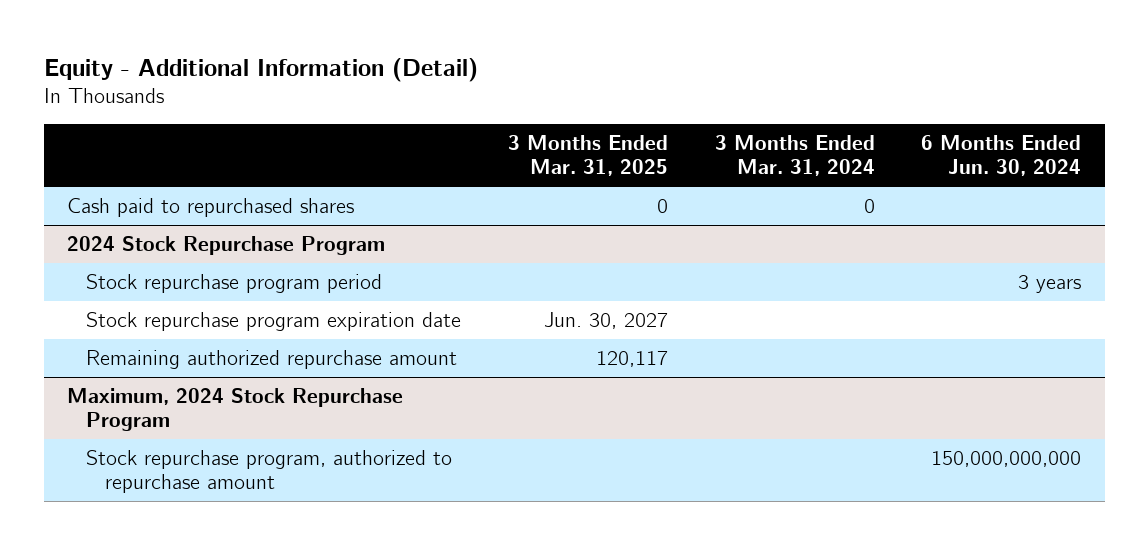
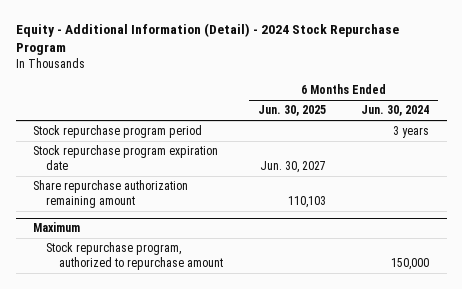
- Equity - Additional Information (Detail)
+ Equity - Additional Information (Detail) - 2024 Stock Repurchase Program
- | 3 Months Ended Mar. 31, 2025 | 3 Months Ended Mar. 31, 2024 | 6 Months Ended Jun. 30, 2024
+ | 6 Months Ended Jun. 30, 2025 | 6 Months Ended Jun. 30, 2024
- Cash paid to repurchased shares | 0 | 0 |
- 2024 Stock Repurchase Program
- Stock repurchase program period | | | 3 years
- Stock repurchase program expiration date | Jun. 30, 2027 | |
- Remaining authorized repurchase amount | 120,117 | |
- Maximum, 2024 Stock Repurchase Program
- Stock repurchase program, authorized to repurchase amount | | | 150,000,000,000
+ Stock repurchase program period | | 3 years
+ Stock repurchase program expiration date | Jun. 30, 2027 |
+ Share repurchase authorization remaining amount | 110,103 |
+ Maximum
+ Stock repurchase program, authorized to repurchase amount | | 150,000

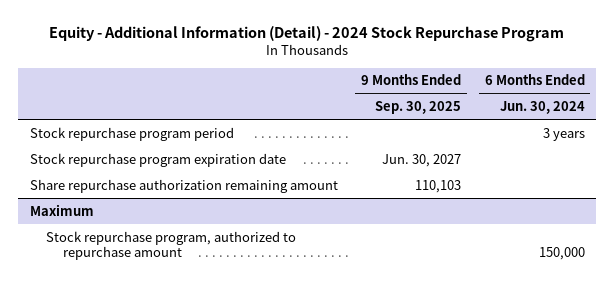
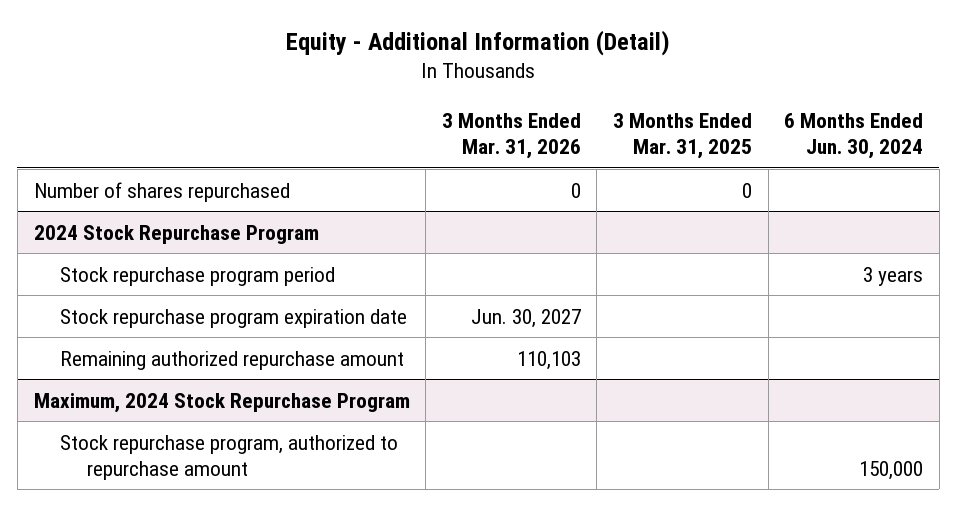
- Equity - Additional Information (Detail) - 2024 Stock Repurchase Program
+ Equity - Additional Information (Detail)
- | 9 Months Ended Sep. 30, 2025 | 6 Months Ended Jun. 30, 2024
+ | 3 Months Ended Mar. 31, 2026 | 3 Months Ended Mar. 31, 2025 | 6 Months Ended Jun. 30, 2024
- Stock repurchase program period | | 3 years
- Stock repurchase program expiration date | Jun. 30, 2027 |
- Share repurchase authorization remaining amount | 110,103 |
- Maximum
+ Number of shares repurchased | 0 | 0 |
+ 2024 Stock Repurchase Program
+ Stock repurchase program period | | | 3 years
+ Stock repurchase program expiration date | Jun. 30, 2027 | |
+ Remaining authorized repurchase amount | 110,103 | |
+ Maximum, 2024 Stock Repurchase Program

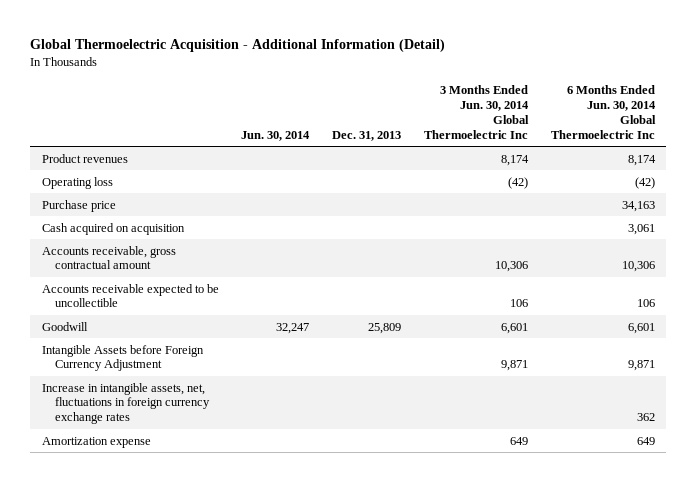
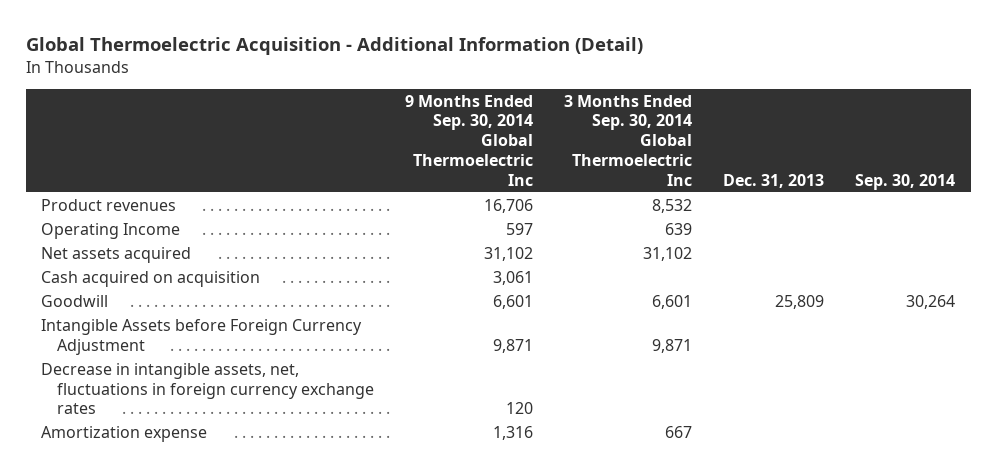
- | Jun. 30, 2014 | Dec. 31, 2013 | 3 Months Ended Jun. 30, 2014 Global Thermoelectric Inc | 6 Months Ended Jun. 30, 2014 Global Thermoelectric Inc
+ | 9 Months Ended Sep. 30, 2014 Global Thermoelectric Inc | 3 Months Ended Sep. 30, 2014 Global Thermoelectric Inc | Dec. 31, 2013 | Sep. 30, 2014
- Operating loss | | | (42) | (42)
- Purchase price | | | | 34,163
+ Operating Income | 597 | 639 | |
+ Net assets acquired | 31,102 | 31,102 | |
- Accounts receivable, gross contractual amount | | | 10,306 | 10,306
- Accounts receivable expected to be uncollectible | | | 106 | 106
- Increase in intangible assets, net, fluctuations in foreign currency exchange rates | | | | 362
+ Decrease in intangible assets, net, fluctuations in foreign currency exchange rates | 120 | | |

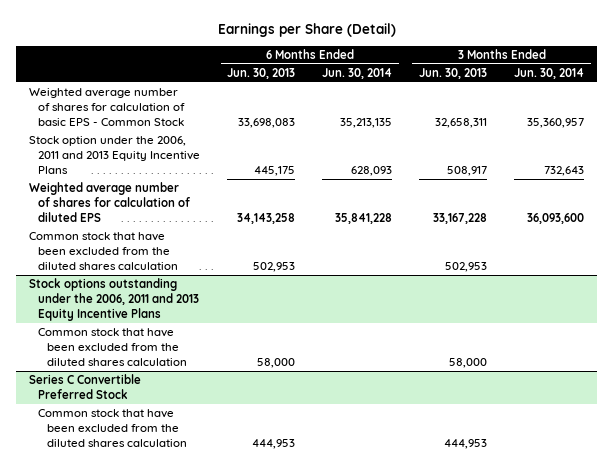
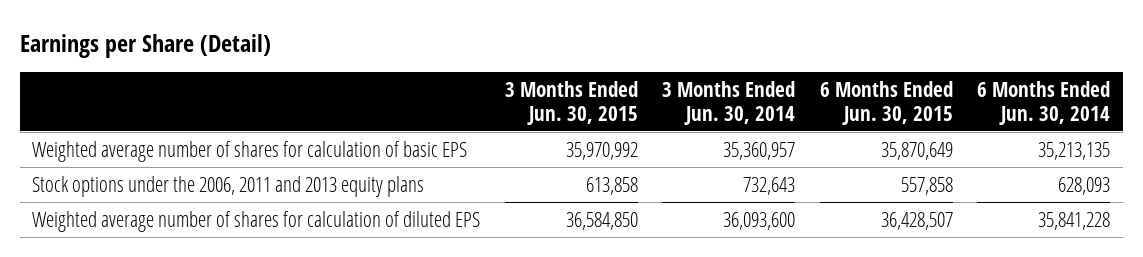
- | 6 Months Ended Jun. 30, 2013 | 6 Months Ended Jun. 30, 2014 | 3 Months Ended Jun. 30, 2013 | 3 Months Ended Jun. 30, 2014
+ | 3 Months Ended Jun. 30, 2015 | 3 Months Ended Jun. 30, 2014 | 6 Months Ended Jun. 30, 2015 | 6 Months Ended Jun. 30, 2014
- Weighted average number of shares for calculation of basic EPS - Common Stock | 33,698,083 | 35,213,135 | 32,658,311 | 35,360,957
- Stock option under the 2006, 2011 and 2013 Equity Incentive Plans | 445,175 | 628,093 | 508,917 | 732,643
+ Weighted average number of shares for calculation of basic EPS | 35,970,992 | 35,360,957 | 35,870,649 | 35,213,135
+ Stock options under the 2006, 2011 and 2013 equity plans | 613,858 | 732,643 | 557,858 | 628,093
- Common stock that have been excluded from the diluted shares calculation | 502,953 | | 502,953 |
- Stock options outstanding under the 2006, 2011 and 2013 Equity Incentive Plans
- Common stock that have been excluded from the diluted shares calculation | 58,000 | | 58,000 |
- Series C Convertible Preferred Stock
- Common stock that have been excluded from the diluted shares calculation | 444,953 | | 444,953 |

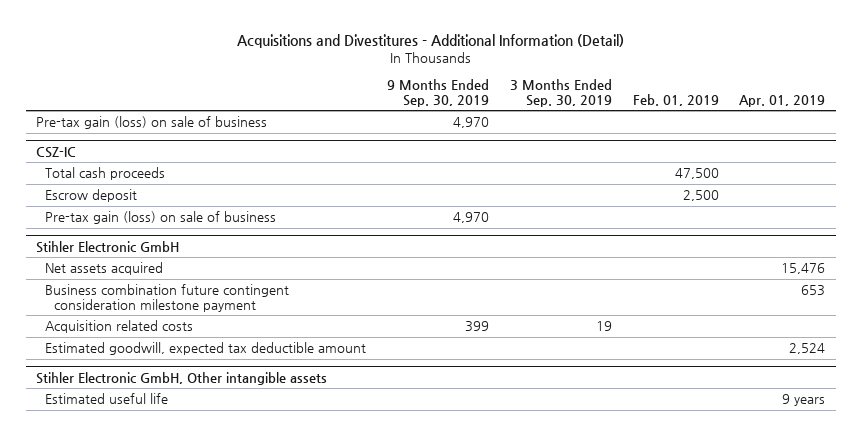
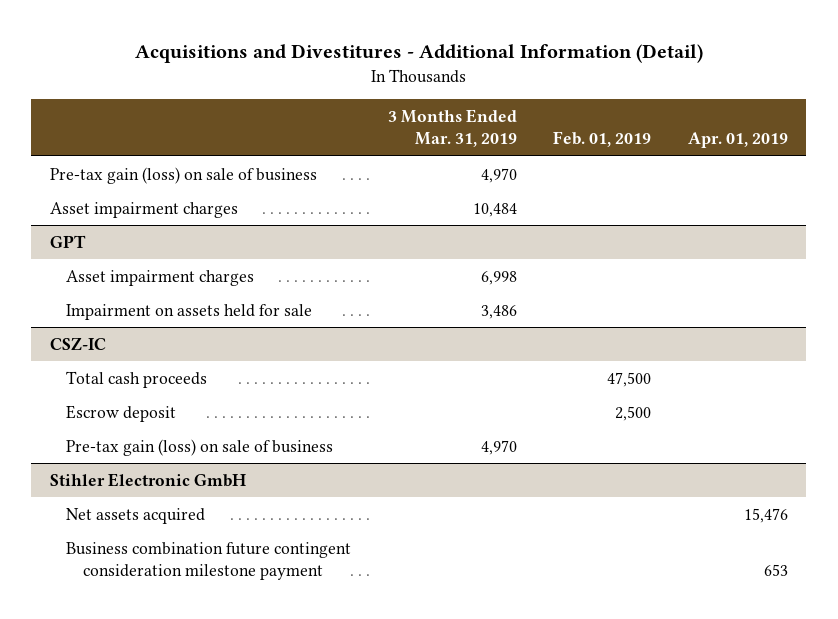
- | 9 Months Ended Sep. 30, 2019 | 3 Months Ended Sep. 30, 2019 | Feb. 01, 2019 | Apr. 01, 2019
+ | 3 Months Ended Mar. 31, 2019 | Feb. 01, 2019 | Apr. 01, 2019
+ Asset impairment charges | 10,484 | |
+ GPT
+ Asset impairment charges | 6,998 | |
+ Impairment on assets held for sale | 3,486 | |
@ Stihler Electronic GmbH
- Acquisition related costs | 399 | 19 | |
- Estimated goodwill, expected tax deductible amount | | | | 2,524
- Stihler Electronic GmbH, Other intangible assets
- Estimated useful life | | | | 9 years

